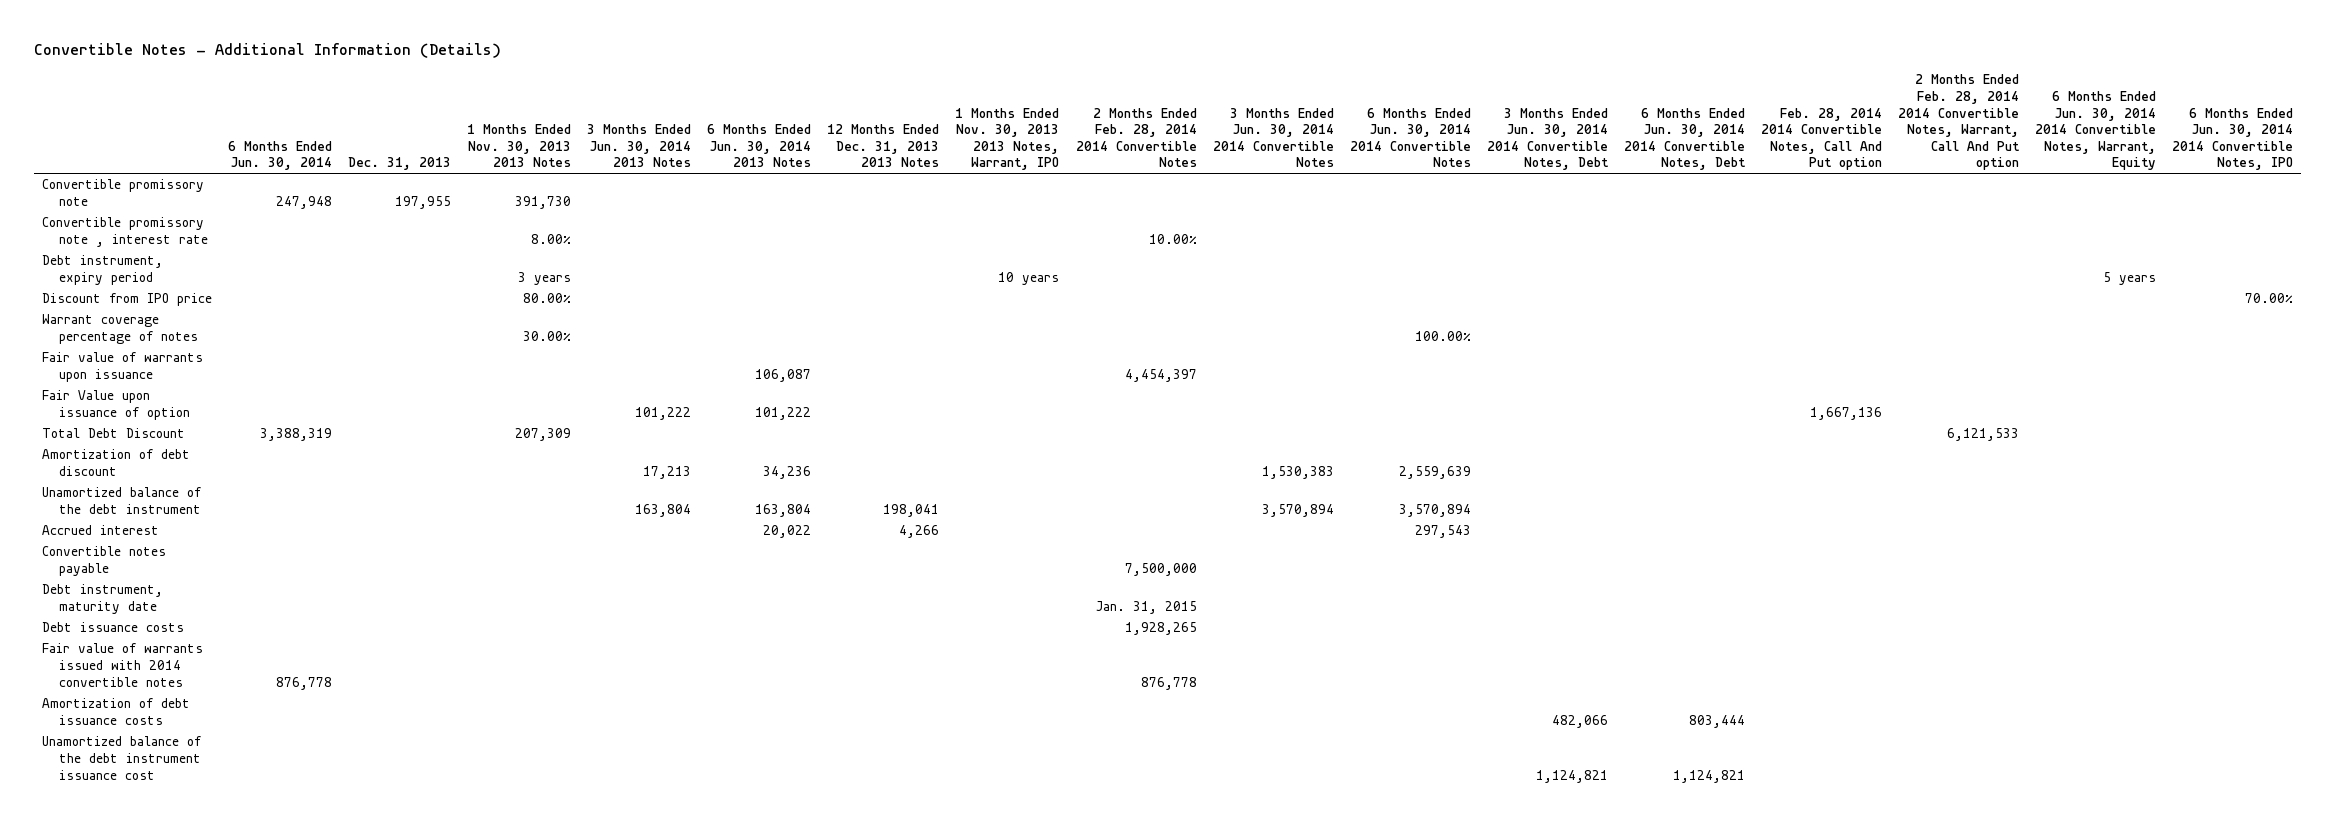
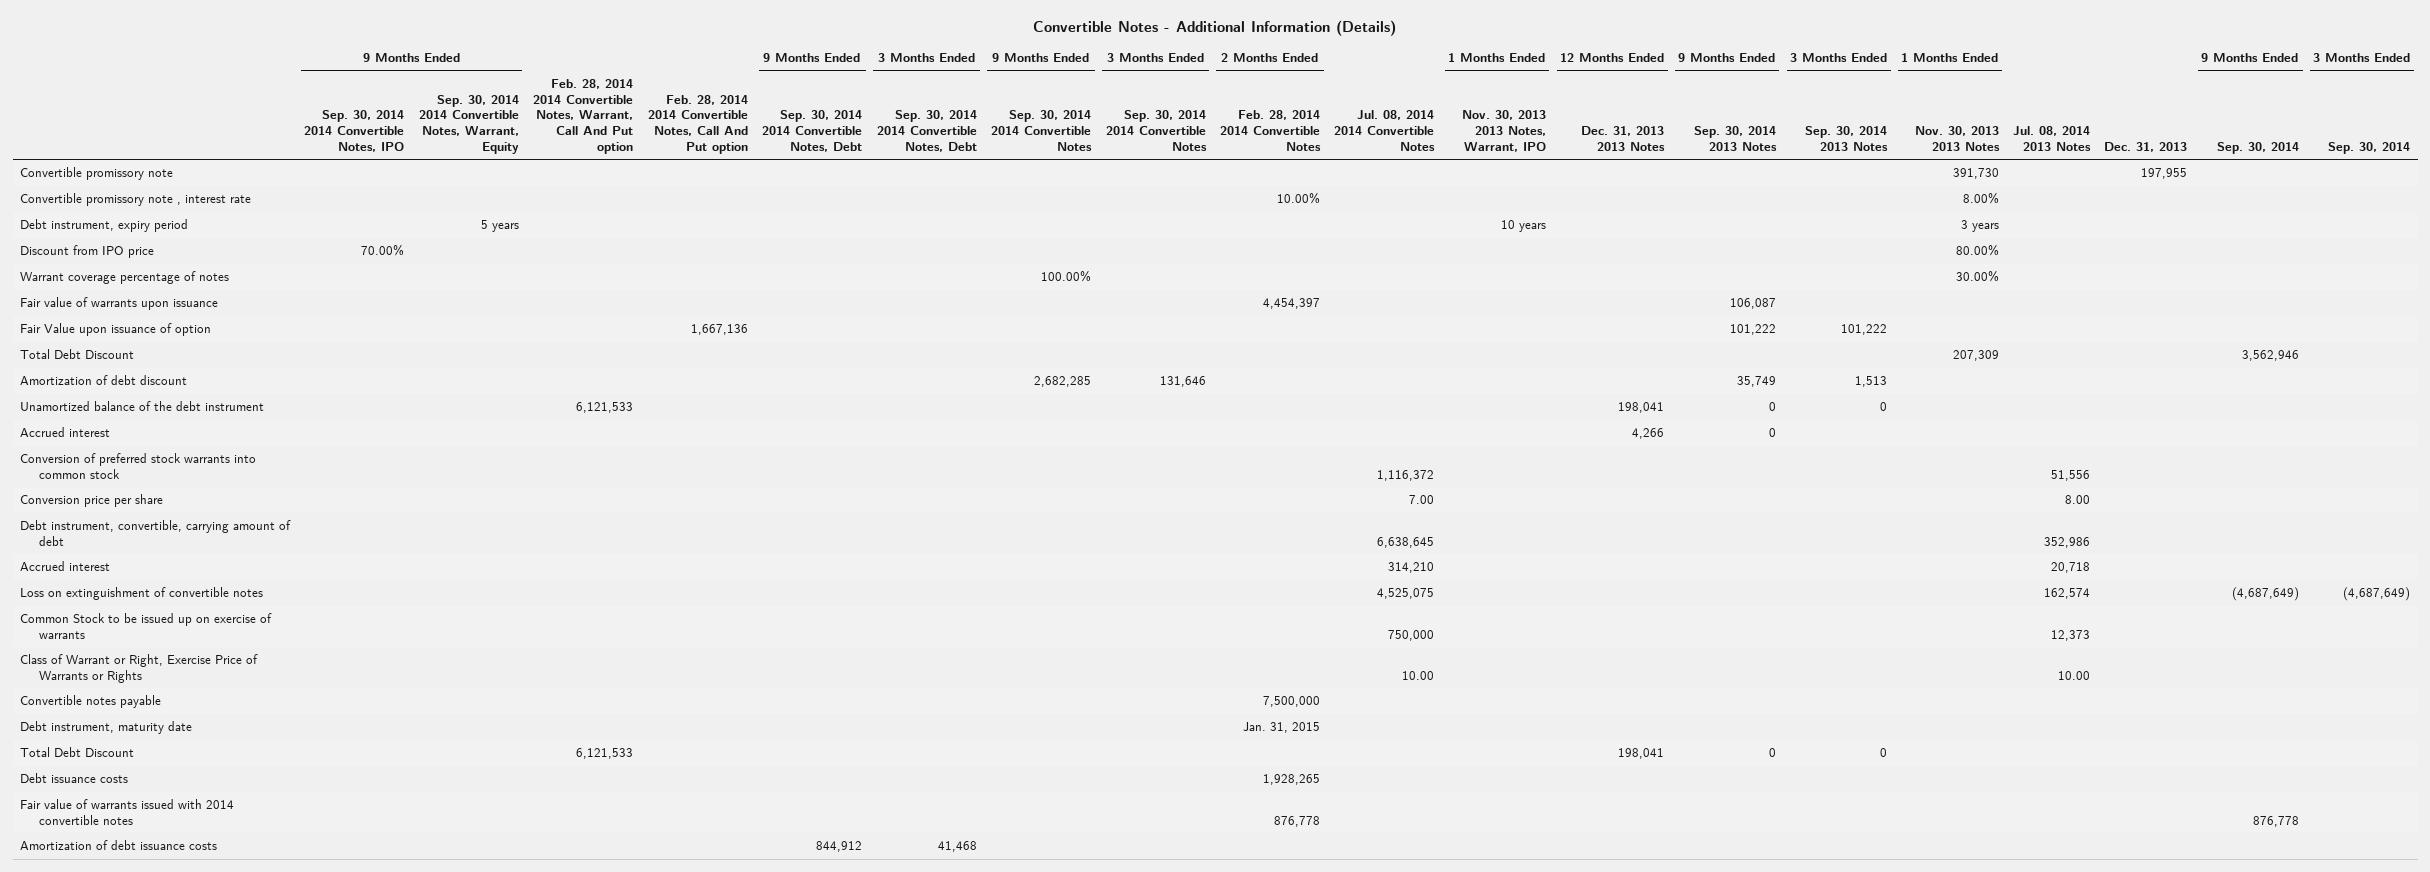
- | 6 Months Ended Jun. 30, 2014 | Dec. 31, 2013 | 1 Months Ended Nov. 30, 2013 2013 Notes | 3 Months Ended Jun. 30, 2014 2013 Notes | 6 Months Ended Jun. 30, 2014 2013 Notes | 12 Months Ended Dec. 31, 2013 2013 Notes | 1 Months Ended Nov. 30, 2013 2013 Notes, Warrant, IPO | 2 Months Ended Feb. 28, 2014 2014 Convertible Notes | 3 Months Ended Jun. 30, 2014 2014 Convertible Notes | 6 Months Ended Jun. 30, 2014 2014 Convertible Notes | 3 Months Ended Jun. 30, 2014 2014 Convertible Notes, Debt | 6 Months Ended Jun. 30, 2014 2014 Convertible Notes, Debt | Feb. 28, 2014 2014 Convertible Notes, Call And Put option | 2 Months Ended Feb. 28, 2014 2014 Convertible Notes, Warrant, Call And Put option | 6 Months Ended Jun. 30, 2014 2014 Convertible Notes, Warrant, Equity | 6 Months Ended Jun. 30, 2014 2014 Convertible Notes, IPO
+ | 9 Months Ended Sep. 30, 2014 2014 Convertible Notes, IPO | 9 Months Ended Sep. 30, 2014 2014 Convertible Notes, Warrant, Equity | Feb. 28, 2014 2014 Convertible Notes, Warrant, Call And Put option | Feb. 28, 2014 2014 Convertible Notes, Call And Put option | 9 Months Ended Sep. 30, 2014 2014 Convertible Notes, Debt | 3 Months Ended Sep. 30, 2014 2014 Convertible Notes, Debt | 9 Months Ended Sep. 30, 2014 2014 Convertible Notes | 3 Months Ended Sep. 30, 2014 2014 Convertible Notes | 2 Months Ended Feb. 28, 2014 2014 Convertible Notes | Jul. 08, 2014 2014 Convertible Notes | 1 Months Ended Nov. 30, 2013 2013 Notes, Warrant, IPO | 12 Months Ended Dec. 31, 2013 2013 Notes | 9 Months Ended Sep. 30, 2014 2013 Notes | 3 Months Ended Sep. 30, 2014 2013 Notes | 1 Months Ended Nov. 30, 2013 2013 Notes | Jul. 08, 2014 2013 Notes | Dec. 31, 2013 | 9 Months Ended Sep. 30, 2014 | 3 Months Ended Sep. 30, 2014
+ Conversion of preferred stock warrants into common stock | | | | | | | | | | 1,116,372 | | | | | | 51,556 | | |
+ Conversion price per share | | | | | | | | | | 7.00 | | | | | | 8.00 | | |
+ Debt instrument, convertible, carrying amount of debt | | | | | | | | | | 6,638,645 | | | | | | 352,986 | | |
+ Accrued interest | | | | | | | | | | 314,210 | | | | | | 20,718 | | |
+ Loss on extinguishment of convertible notes | | | | | | | | | | 4,525,075 | | | | | | 162,574 | | (4,687,649) | (4,687,649)
+ Common Stock to be issued up on exercise of warrants | | | | | | | | | | 750,000 | | | | | | 12,373 | | |
+ Class of Warrant or Right, Exercise Price of Warrants or Rights | | | | | | | | | | 10.00 | | | | | | 10.00 | | |
+ Total Debt Discount | | | 6,121,533 | | | | | | | | | 198,041 | 0 | 0 | | | | |
- Unamortized balance of the debt instrument issuance cost | | | | | | | | | | | 1,124,821 | 1,124,821 | | | |

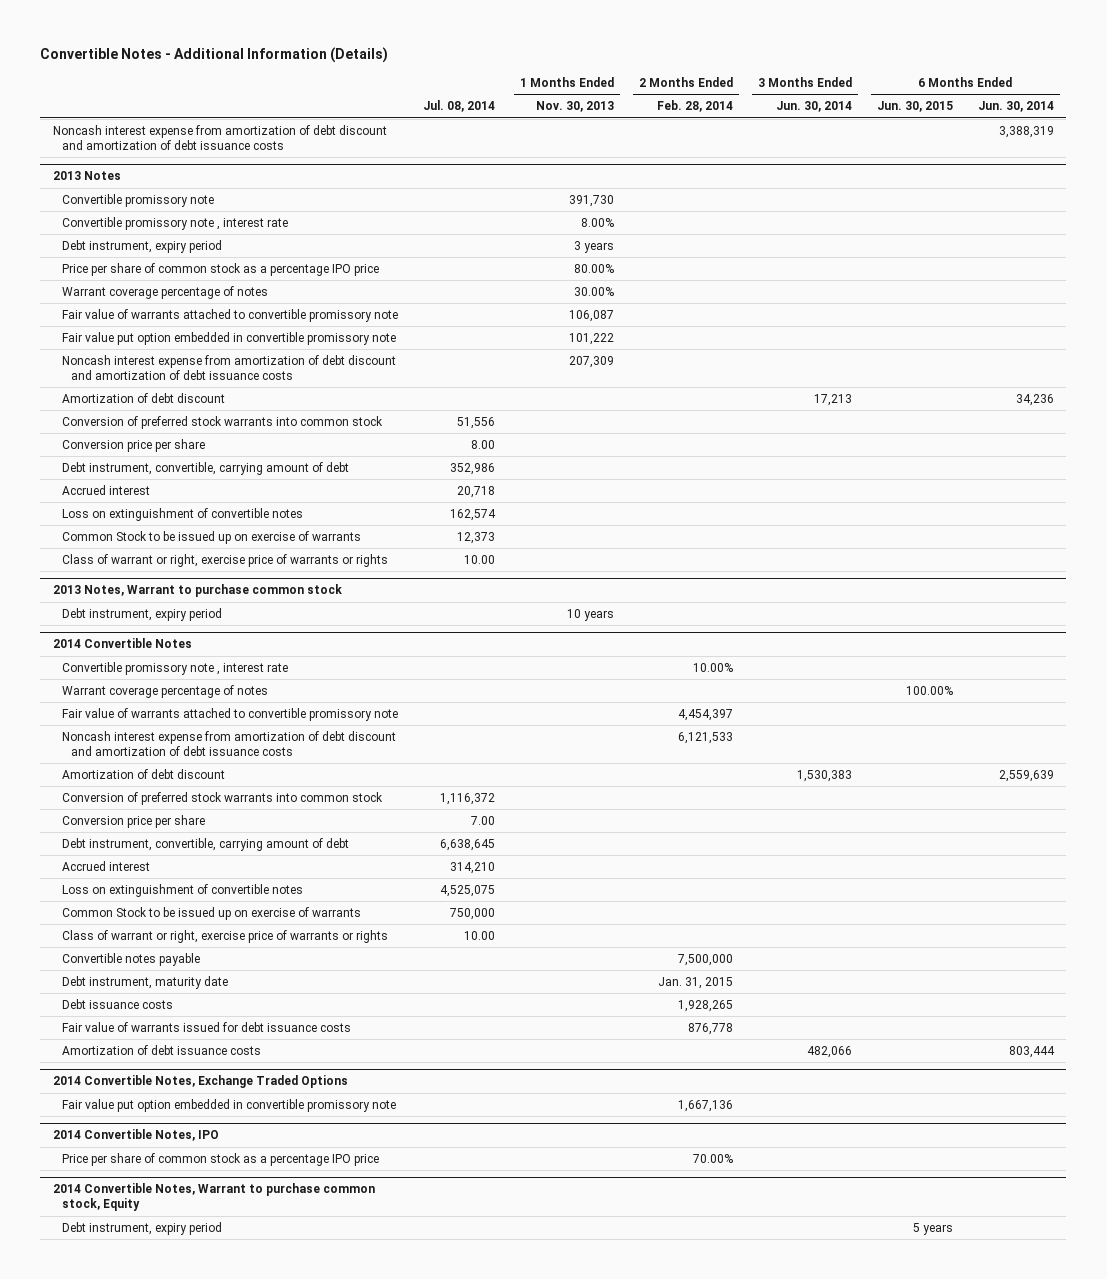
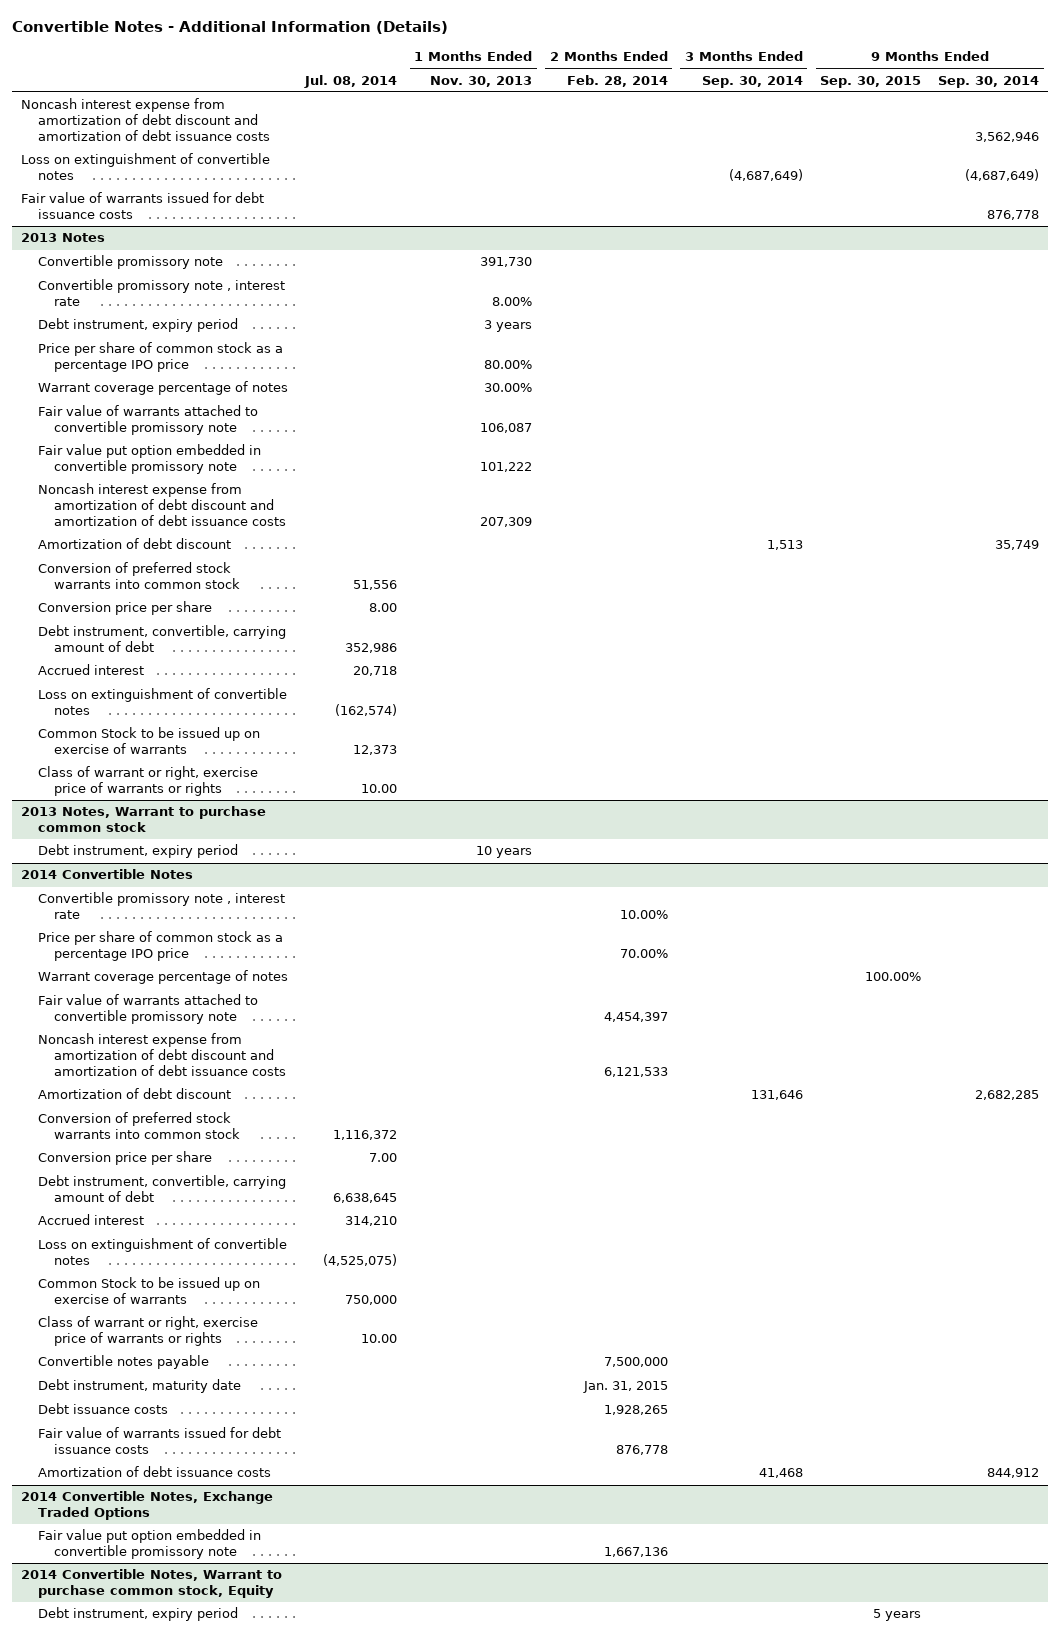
- | Jul. 08, 2014 | 1 Months Ended Nov. 30, 2013 | 2 Months Ended Feb. 28, 2014 | 3 Months Ended Jun. 30, 2014 | 6 Months Ended Jun. 30, 2015 | 6 Months Ended Jun. 30, 2014
+ | Jul. 08, 2014 | 1 Months Ended Nov. 30, 2013 | 2 Months Ended Feb. 28, 2014 | 3 Months Ended Sep. 30, 2014 | 9 Months Ended Sep. 30, 2015 | 9 Months Ended Sep. 30, 2014
+ Loss on extinguishment of convertible notes | | | | (4,687,649) | | (4,687,649)
+ Fair value of warrants issued for debt issuance costs | | | | | | 876,778
@ 2013 Notes
- Loss on extinguishment of convertible notes | 162,574 | | | | |
+ Loss on extinguishment of convertible notes | (162,574) | | | | |
@ 2014 Convertible Notes
+ Price per share of common stock as a percentage IPO price | | | 70.00% | | |
- Loss on extinguishment of convertible notes | 4,525,075 | | | | |
+ Loss on extinguishment of convertible notes | (4,525,075) | | | | |
- 2014 Convertible Notes, IPO
- Price per share of common stock as a percentage IPO price | | | 70.00% | | |

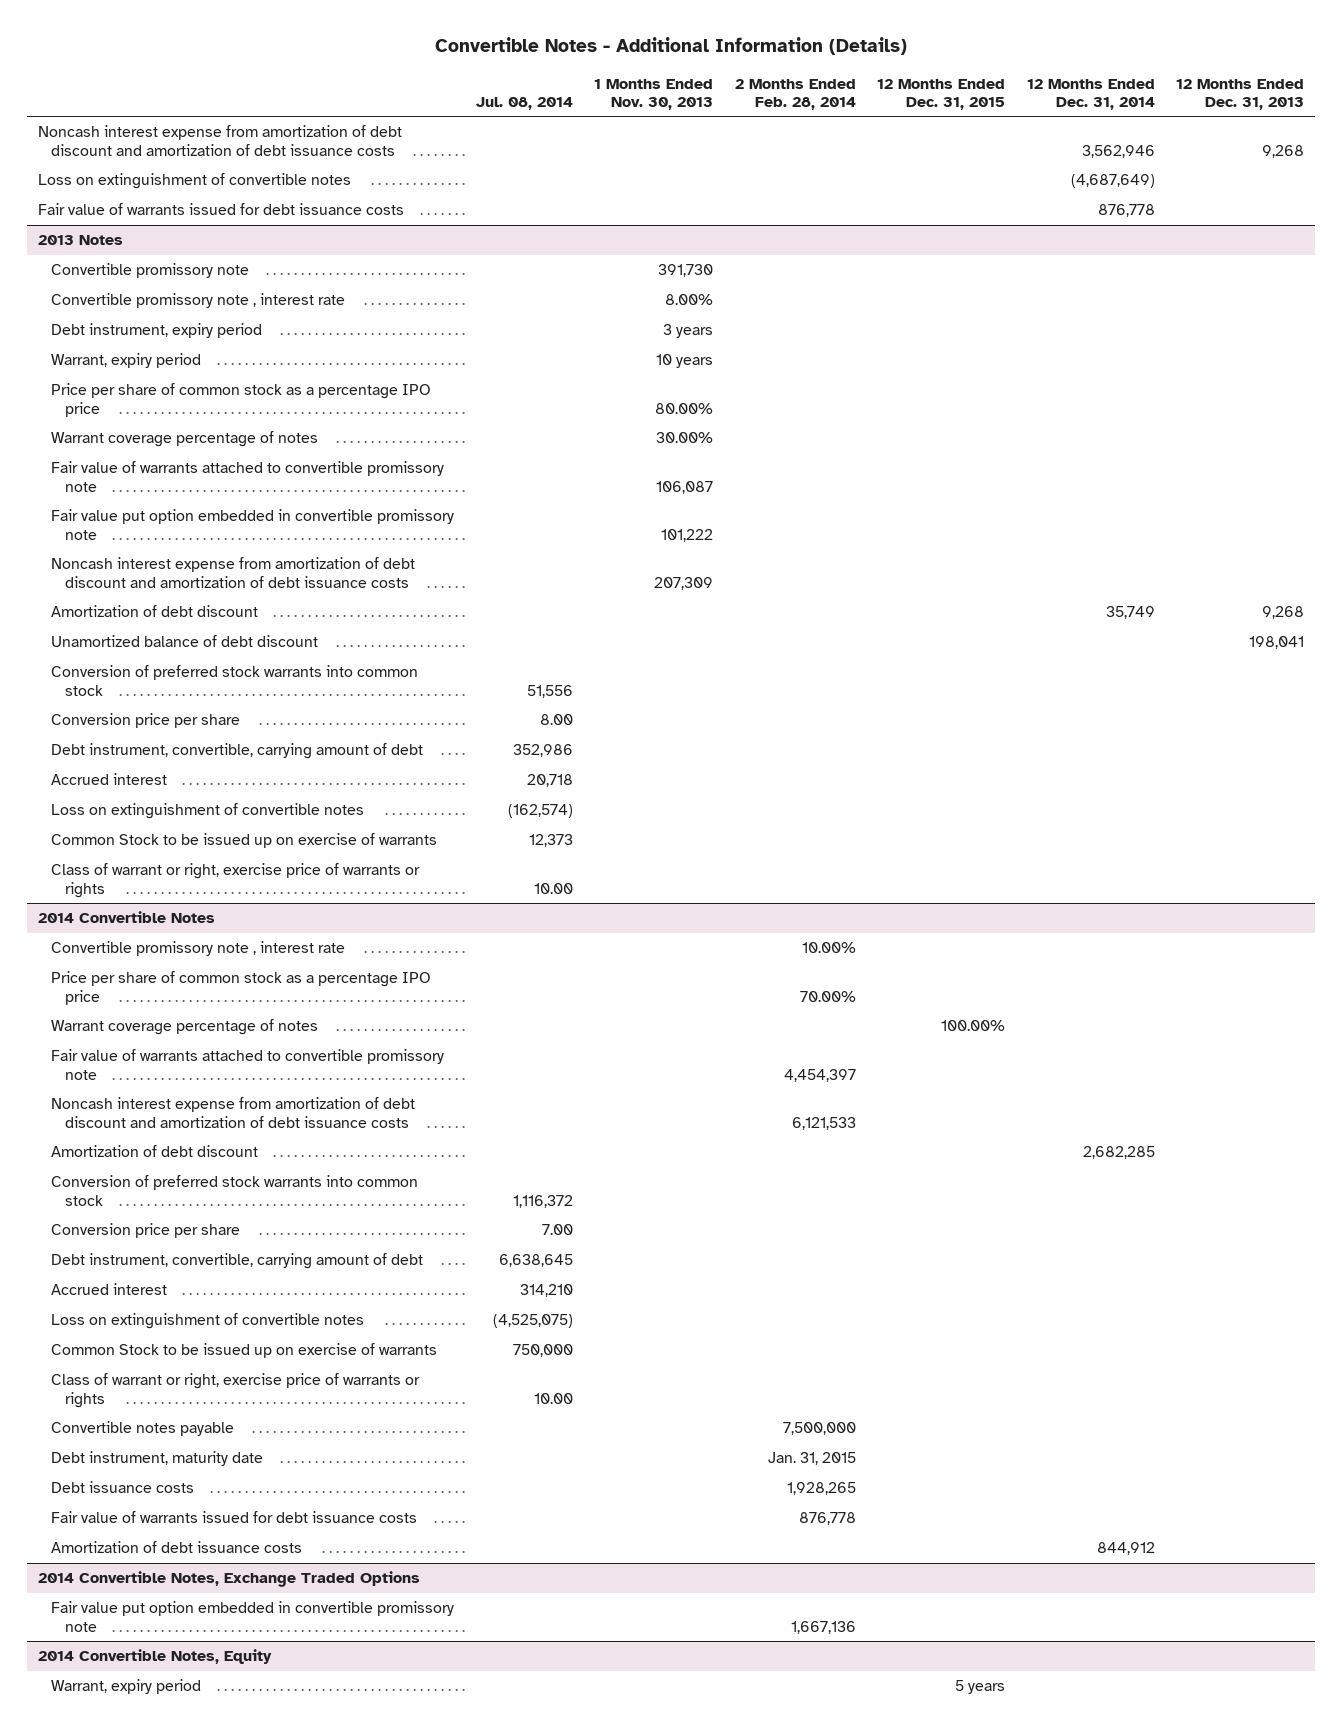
- | Jul. 08, 2014 | 1 Months Ended Nov. 30, 2013 | 2 Months Ended Feb. 28, 2014 | 3 Months Ended Sep. 30, 2014 | 9 Months Ended Sep. 30, 2015 | 9 Months Ended Sep. 30, 2014
+ | Jul. 08, 2014 | 1 Months Ended Nov. 30, 2013 | 2 Months Ended Feb. 28, 2014 | 12 Months Ended Dec. 31, 2015 | 12 Months Ended Dec. 31, 2014 | 12 Months Ended Dec. 31, 2013
@ 2013 Notes
+ Warrant, expiry period | | 10 years | | | |
+ Unamortized balance of debt discount | | | | | | 198,041
- 2013 Notes, Warrant to purchase common stock
- Debt instrument, expiry period | | 10 years | | | |
- 2014 Convertible Notes, Warrant to purchase common stock, Equity
- Debt instrument, expiry period | | | | | 5 years |
+ 2014 Convertible Notes, Equity
+ Warrant, expiry period | | | | 5 years | |

